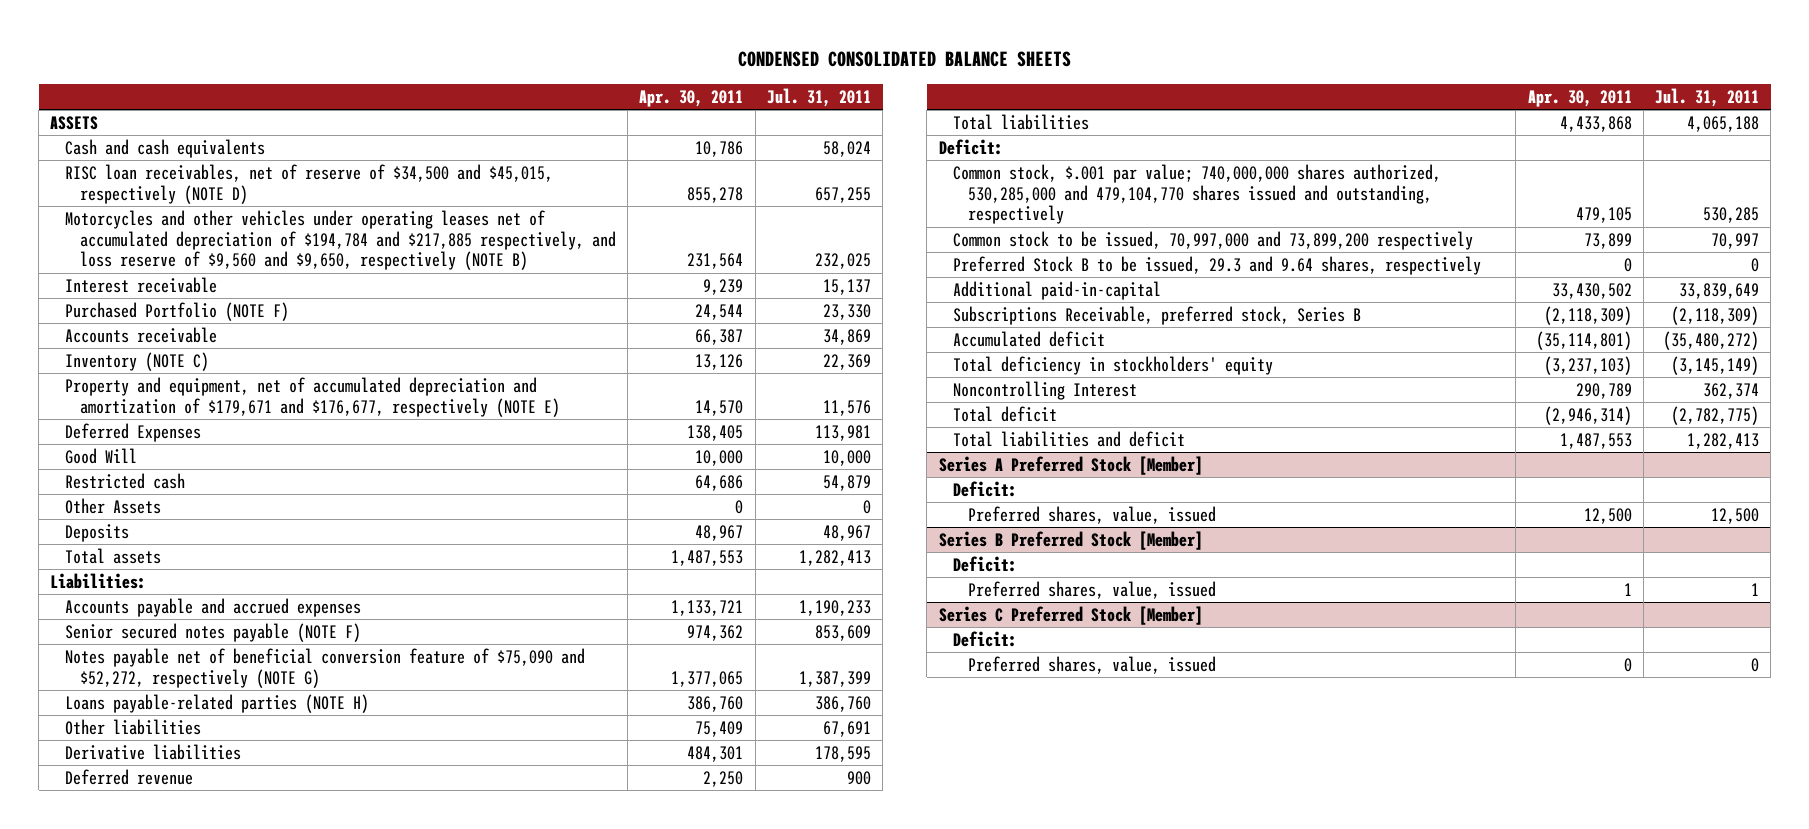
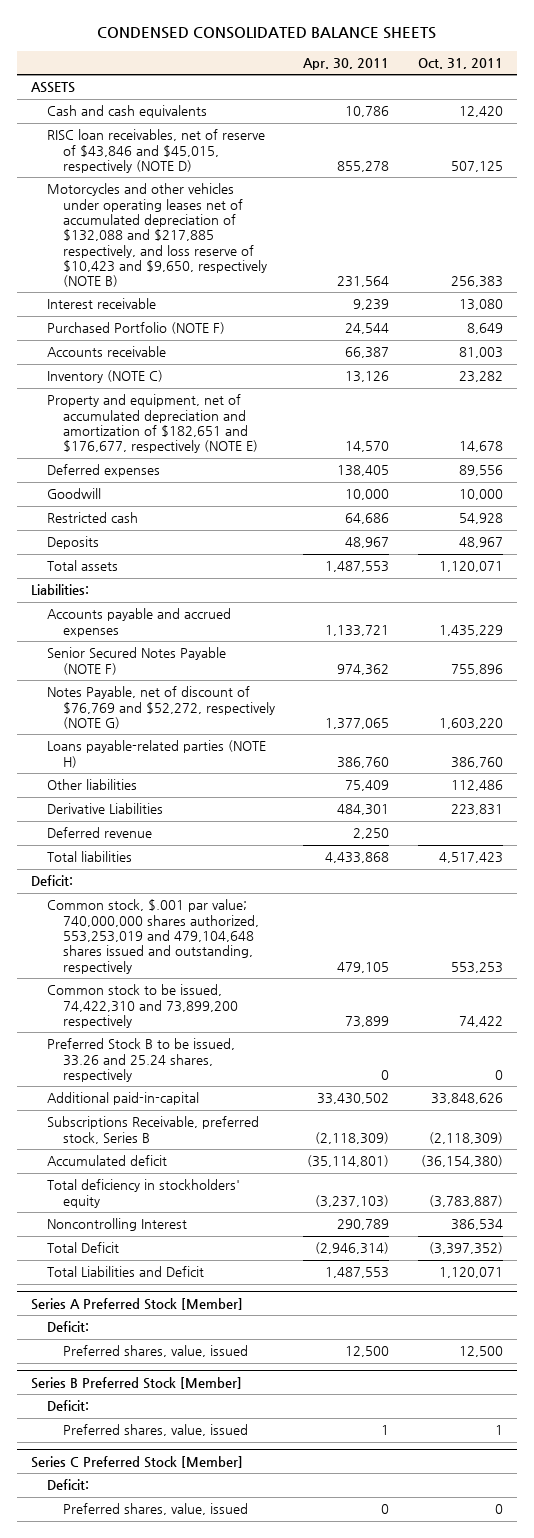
- | Apr. 30, 2011 | Jul. 31, 2011
+ | Apr. 30, 2011 | Oct. 31, 2011
- RISC loan receivables, net of reserve of $34,500 and $45,015, respectively (NOTE D) | 855,278 | 657,255
- Motorcycles and other vehicles under operating leases net of accumulated depreciation of $194,784 and $217,885 respectively, and loss reserve of $9,560 and $9,650, respectively (NOTE B) | 231,564 | 232,025
+ RISC loan receivables, net of reserve of $43,846 and $45,015, respectively (NOTE D) | 855,278 | 507,125
+ Motorcycles and other vehicles under operating leases net of accumulated depreciation of $132,088 and $217,885 respectively, and loss reserve of $10,423 and $9,650, respectively (NOTE B) | 231,564 | 256,383
- Property and equipment, net of accumulated depreciation and amortization of $179,671 and $176,677, respectively (NOTE E) | 14,570 | 11,576
- Deferred Expenses | 138,405 | 113,981
- Good Will | 10,000 | 10,000
+ Property and equipment, net of accumulated depreciation and amortization of $182,651 and $176,677, respectively (NOTE E) | 14,570 | 14,678
+ Deferred expenses | 138,405 | 89,556
+ Goodwill | 10,000 | 10,000
- Other Assets | 0 | 0
- Senior secured notes payable (NOTE F) | 974,362 | 853,609
- Notes payable net of beneficial conversion feature of $75,090 and $52,272, respectively (NOTE G) | 1,377,065 | 1,387,399
+ Senior Secured Notes Payable (NOTE F) | 974,362 | 755,896
+ Notes Payable, net of discount of $76,769 and $52,272, respectively (NOTE G) | 1,377,065 | 1,603,220
- Derivative liabilities | 484,301 | 178,595
+ Derivative Liabilities | 484,301 | 223,831
- Common stock, $.001 par value; 740,000,000 shares authorized, 530,285,000 and 479,104,770 shares issued and outstanding, respectively | 479,105 | 530,285
- Common stock to be issued, 70,997,000 and 73,899,200 respectively | 73,899 | 70,997
- Preferred Stock B to be issued, 29.3 and 9.64 shares, respectively | 0 | 0
+ Common stock, $.001 par value; 740,000,000 shares authorized, 553,253,019 and 479,104,648 shares issued and outstanding, respectively | 479,105 | 553,253
+ Common stock to be issued, 74,422,310 and 73,899,200 respectively | 73,899 | 74,422
+ Preferred Stock B to be issued, 33.26 and 25.24 shares, respectively | 0 | 0
- Total deficit | (2,946,314) | (2,782,775)
- Total liabilities and deficit | 1,487,553 | 1,282,413
+ Total Deficit | (2,946,314) | (3,397,352)
+ Total Liabilities and Deficit | 1,487,553 | 1,120,071

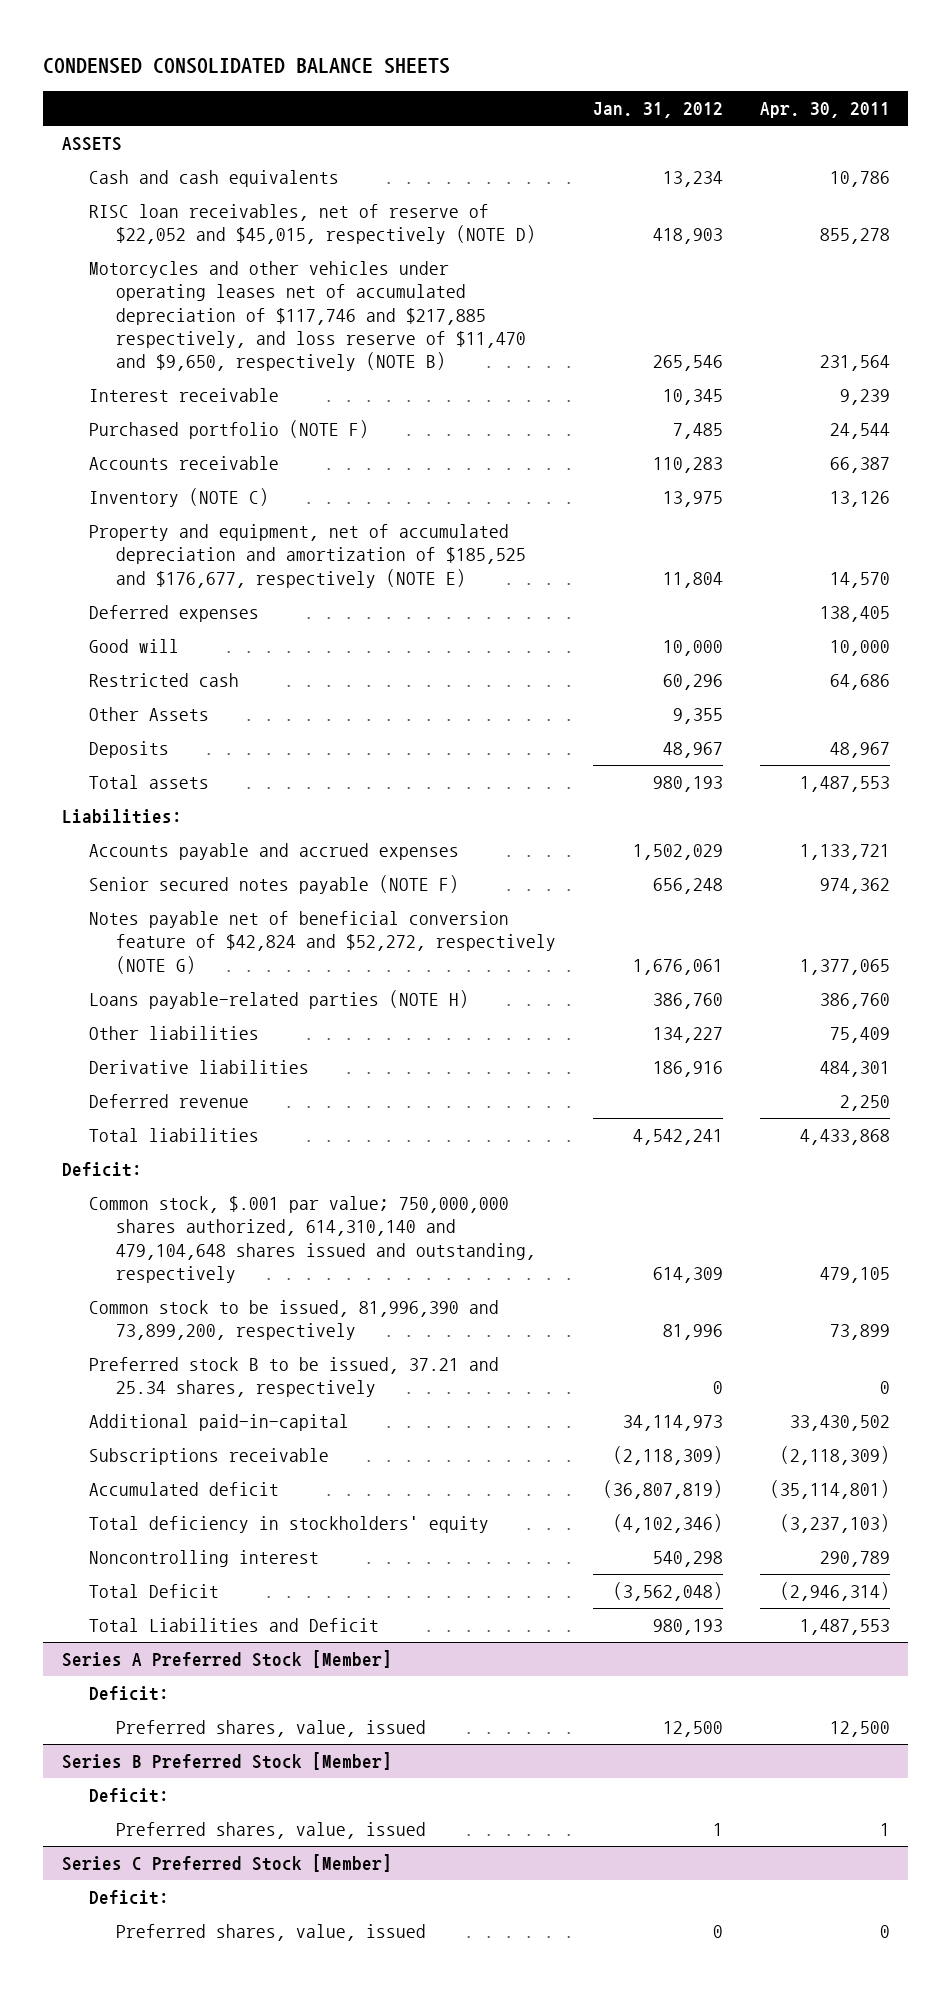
- | Apr. 30, 2011 | Oct. 31, 2011
+ | Jan. 31, 2012 | Apr. 30, 2011
- RISC loan receivables, net of reserve of $43,846 and $45,015, respectively (NOTE D) | 855,278 | 507,125
- Motorcycles and other vehicles under operating leases net of accumulated depreciation of $132,088 and $217,885 respectively, and loss reserve of $10,423 and $9,650, respectively (NOTE B) | 231,564 | 256,383
+ RISC loan receivables, net of reserve of $22,052 and $45,015, respectively (NOTE D) | 418,903 | 855,278
+ Motorcycles and other vehicles under operating leases net of accumulated depreciation of $117,746 and $217,885 respectively, and loss reserve of $11,470 and $9,650, respectively (NOTE B) | 265,546 | 231,564
- Purchased Portfolio (NOTE F) | 24,544 | 8,649
+ Purchased portfolio (NOTE F) | 7,485 | 24,544
- Property and equipment, net of accumulated depreciation and amortization of $182,651 and $176,677, respectively (NOTE E) | 14,570 | 14,678
+ Property and equipment, net of accumulated depreciation and amortization of $185,525 and $176,677, respectively (NOTE E) | 11,804 | 14,570
- Goodwill | 10,000 | 10,000
+ Good will | 10,000 | 10,000
+ Other Assets | 9,355 |
- Senior Secured Notes Payable (NOTE F) | 974,362 | 755,896
- Notes Payable, net of discount of $76,769 and $52,272, respectively (NOTE G) | 1,377,065 | 1,603,220
+ Senior secured notes payable (NOTE F) | 656,248 | 974,362
+ Notes payable net of beneficial conversion feature of $42,824 and $52,272, respectively (NOTE G) | 1,676,061 | 1,377,065
- Derivative Liabilities | 484,301 | 223,831
+ Derivative liabilities | 186,916 | 484,301
- Common stock, $.001 par value; 740,000,000 shares authorized, 553,253,019 and 479,104,648 shares issued and outstanding, respectively | 479,105 | 553,253
- Common stock to be issued, 74,422,310 and 73,899,200 respectively | 73,899 | 74,422
- Preferred Stock B to be issued, 33.26 and 25.24 shares, respectively | 0 | 0
+ Common stock, $.001 par value; 750,000,000 shares authorized, 614,310,140 and 479,104,648 shares issued and outstanding, respectively | 614,309 | 479,105
+ Common stock to be issued, 81,996,390 and 73,899,200, respectively | 81,996 | 73,899
+ Preferred stock B to be issued, 37.21 and 25.34 shares, respectively | 0 | 0
- Subscriptions Receivable, preferred stock, Series B | (2,118,309) | (2,118,309)
+ Subscriptions receivable | (2,118,309) | (2,118,309)
- Noncontrolling Interest | 290,789 | 386,534
+ Noncontrolling interest | 540,298 | 290,789

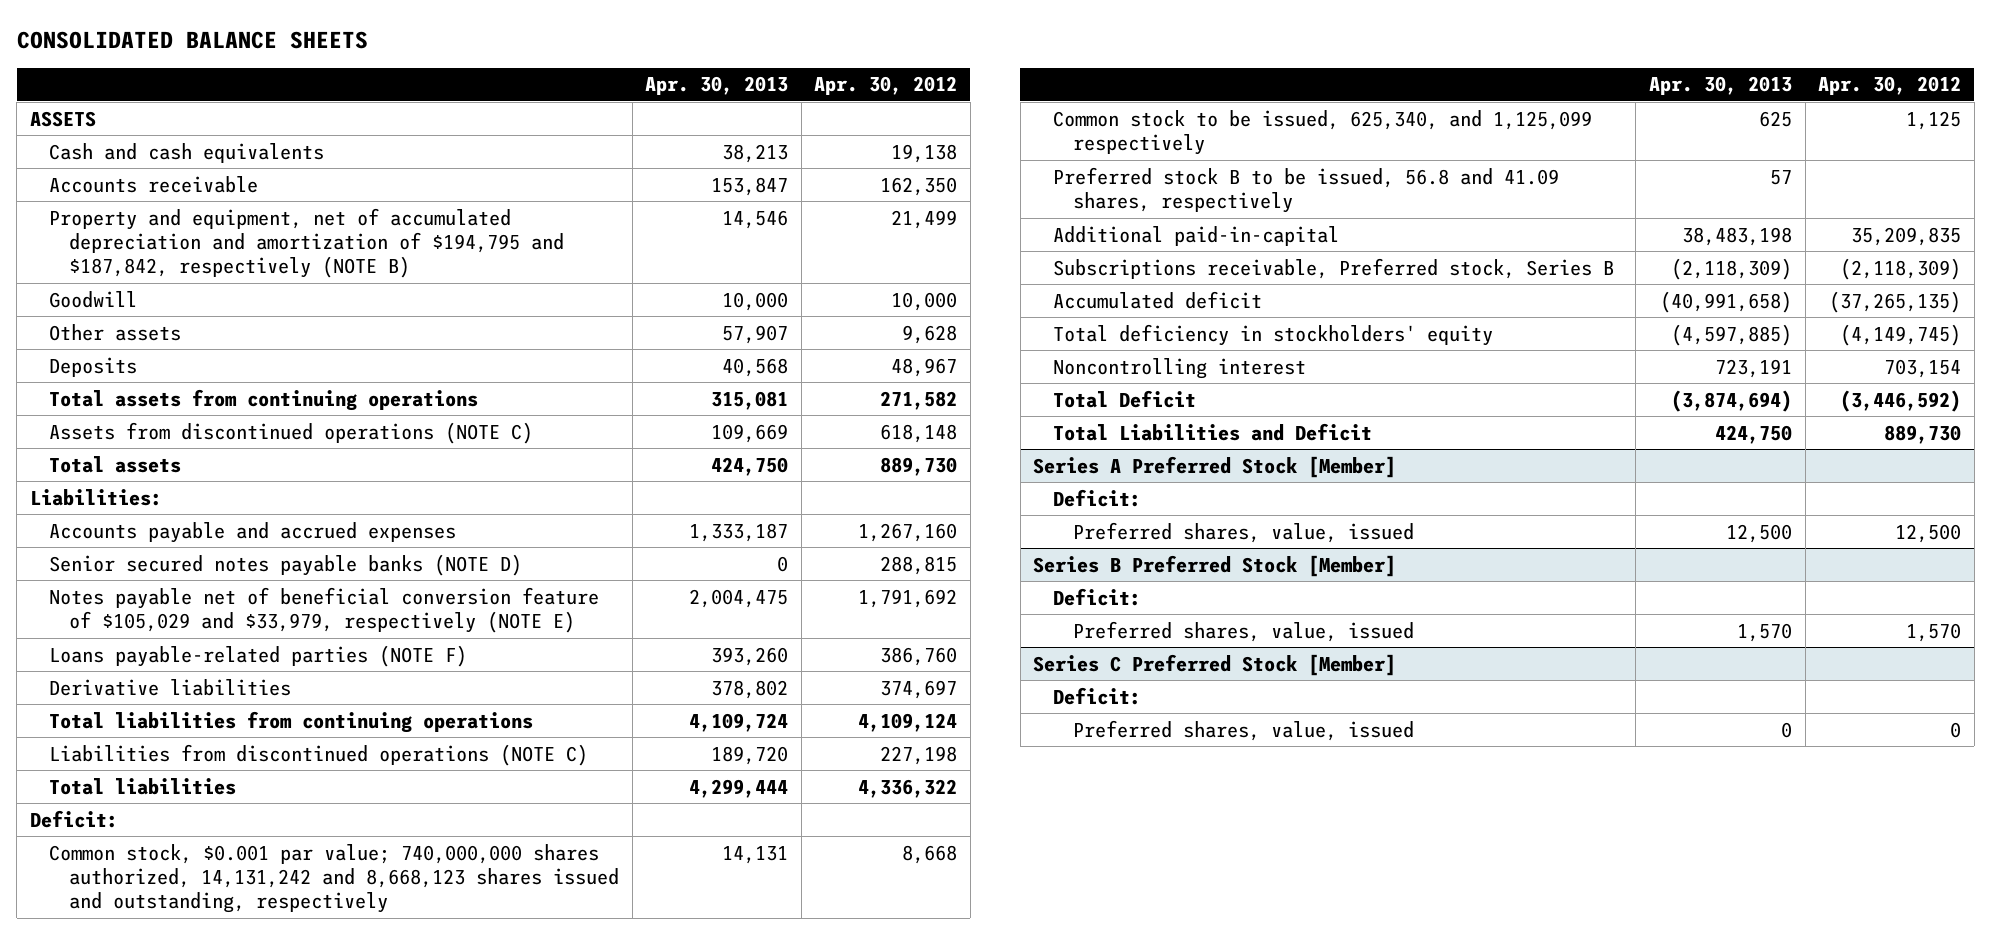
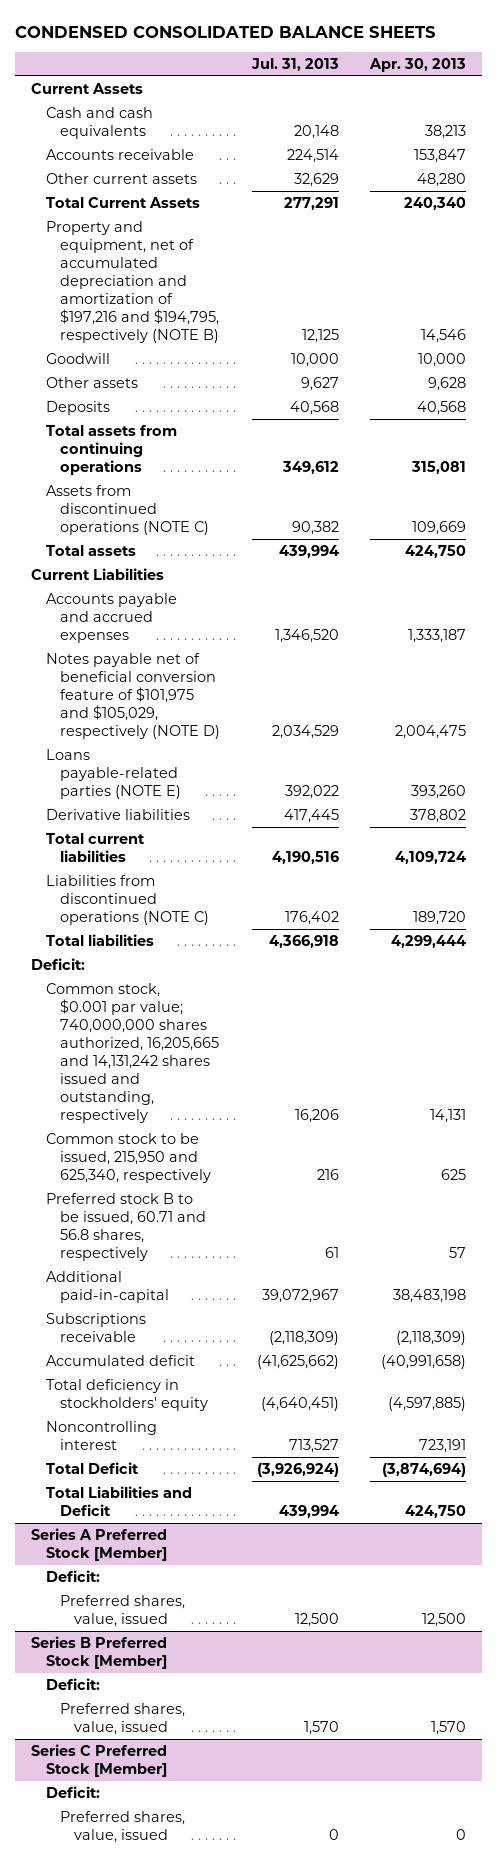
- CONSOLIDATED BALANCE SHEETS
+ CONDENSED CONSOLIDATED BALANCE SHEETS
- | Apr. 30, 2013 | Apr. 30, 2012
+ | Jul. 31, 2013 | Apr. 30, 2013
- ASSETS
+ Current Assets
- Property and equipment, net of accumulated depreciation and amortization of $194,795 and $187,842, respectively (NOTE B) | 14,546 | 21,499
+ Other current assets | 32,629 | 48,280
+ Total Current Assets | 277,291 | 240,340
+ Property and equipment, net of accumulated depreciation and amortization of $197,216 and $194,795, respectively (NOTE B) | 12,125 | 14,546
- Other assets | 57,907 | 9,628
+ Other assets | 9,627 | 9,628
- Liabilities:
+ Current Liabilities
- Senior secured notes payable banks (NOTE D) | 0 | 288,815
- Notes payable net of beneficial conversion feature of $105,029 and $33,979, respectively (NOTE E) | 2,004,475 | 1,791,692
- Loans payable-related parties (NOTE F) | 393,260 | 386,760
+ Notes payable net of beneficial conversion feature of $101,975 and $105,029, respectively (NOTE D) | 2,034,529 | 2,004,475
+ Loans payable-related parties (NOTE E) | 392,022 | 393,260
- Total liabilities from continuing operations | 4,109,724 | 4,109,124
+ Total current liabilities | 4,190,516 | 4,109,724
- Common stock, $0.001 par value; 740,000,000 shares authorized, 14,131,242 and 8,668,123 shares issued and outstanding, respectively | 14,131 | 8,668
- Common stock to be issued, 625,340, and 1,125,099 respectively | 625 | 1,125
- Preferred stock B to be issued, 56.8 and 41.09 shares, respectively | 57 |
+ Common stock, $0.001 par value; 740,000,000 shares authorized, 16,205,665 and 14,131,242 shares issued and outstanding, respectively | 16,206 | 14,131
+ Common stock to be issued, 215,950 and 625,340, respectively | 216 | 625
+ Preferred stock B to be issued, 60.71 and 56.8 shares, respectively | 61 | 57
- Subscriptions receivable, Preferred stock, Series B | (2,118,309) | (2,118,309)
+ Subscriptions receivable | (2,118,309) | (2,118,309)

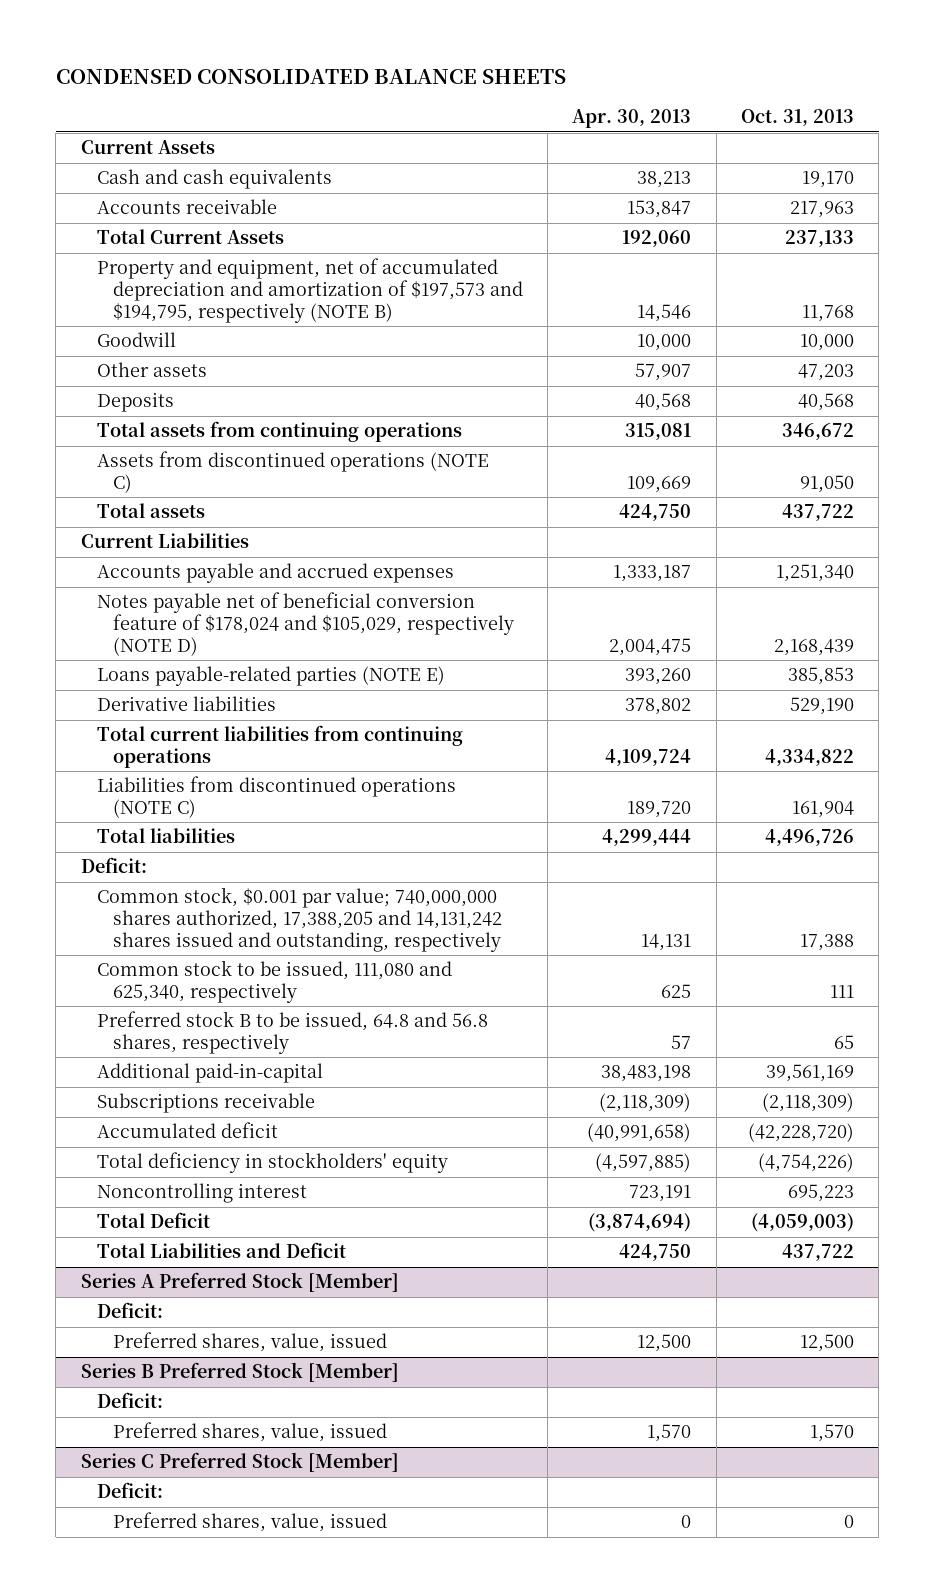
- | Jul. 31, 2013 | Apr. 30, 2013
+ | Apr. 30, 2013 | Oct. 31, 2013
- Other current assets | 32,629 | 48,280
- Total Current Assets | 277,291 | 240,340
- Property and equipment, net of accumulated depreciation and amortization of $197,216 and $194,795, respectively (NOTE B) | 12,125 | 14,546
+ Total Current Assets | 192,060 | 237,133
+ Property and equipment, net of accumulated depreciation and amortization of $197,573 and $194,795, respectively (NOTE B) | 14,546 | 11,768
- Other assets | 9,627 | 9,628
+ Other assets | 57,907 | 47,203
- Notes payable net of beneficial conversion feature of $101,975 and $105,029, respectively (NOTE D) | 2,034,529 | 2,004,475
+ Notes payable net of beneficial conversion feature of $178,024 and $105,029, respectively (NOTE D) | 2,004,475 | 2,168,439
- Total current liabilities | 4,190,516 | 4,109,724
+ Total current liabilities from continuing operations | 4,109,724 | 4,334,822
- Common stock, $0.001 par value; 740,000,000 shares authorized, 16,205,665 and 14,131,242 shares issued and outstanding, respectively | 16,206 | 14,131
- Common stock to be issued, 215,950 and 625,340, respectively | 216 | 625
- Preferred stock B to be issued, 60.71 and 56.8 shares, respectively | 61 | 57
+ Common stock, $0.001 par value; 740,000,000 shares authorized, 17,388,205 and 14,131,242 shares issued and outstanding, respectively | 14,131 | 17,388
+ Common stock to be issued, 111,080 and 625,340, respectively | 625 | 111
+ Preferred stock B to be issued, 64.8 and 56.8 shares, respectively | 57 | 65

